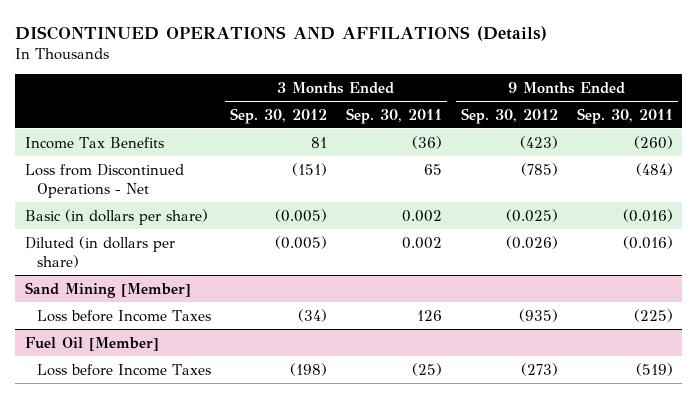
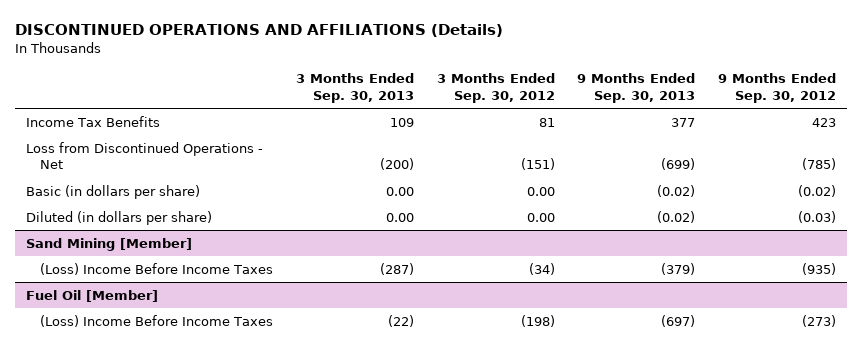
- DISCONTINUED OPERATIONS AND AFFILATIONS (Details)
+ DISCONTINUED OPERATIONS AND AFFILIATIONS (Details)
- | 3 Months Ended Sep. 30, 2012 | 3 Months Ended Sep. 30, 2011 | 9 Months Ended Sep. 30, 2012 | 9 Months Ended Sep. 30, 2011
+ | 3 Months Ended Sep. 30, 2013 | 3 Months Ended Sep. 30, 2012 | 9 Months Ended Sep. 30, 2013 | 9 Months Ended Sep. 30, 2012
- Income Tax Benefits | 81 | (36) | (423) | (260)
+ Income Tax Benefits | 109 | 81 | 377 | 423
- Basic (in dollars per share) | (0.005) | 0.002 | (0.025) | (0.016)
- Diluted (in dollars per share) | (0.005) | 0.002 | (0.026) | (0.016)
+ Basic (in dollars per share) | 0.00 | 0.00 | (0.02) | (0.02)
+ Diluted (in dollars per share) | 0.00 | 0.00 | (0.02) | (0.03)
@ Sand Mining [Member]
- Loss before Income Taxes | (34) | 126 | (935) | (225)
+ (Loss) Income Before Income Taxes | (287) | (34) | (379) | (935)
@ Fuel Oil [Member]
- Loss before Income Taxes | (198) | (25) | (273) | (519)
+ (Loss) Income Before Income Taxes | (22) | (198) | (697) | (273)

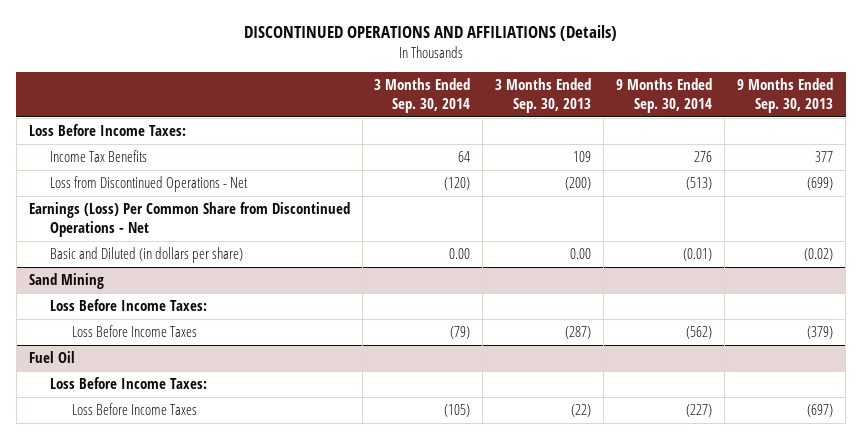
- | 3 Months Ended Sep. 30, 2013 | 3 Months Ended Sep. 30, 2012 | 9 Months Ended Sep. 30, 2013 | 9 Months Ended Sep. 30, 2012
+ | 3 Months Ended Sep. 30, 2014 | 3 Months Ended Sep. 30, 2013 | 9 Months Ended Sep. 30, 2014 | 9 Months Ended Sep. 30, 2013
+ Loss Before Income Taxes:
- Basic (in dollars per share) | 0.00 | 0.00 | (0.02) | (0.02)
- Diluted (in dollars per share) | 0.00 | 0.00 | (0.02) | (0.03)
- Sand Mining [Member]
- (Loss) Income Before Income Taxes | (287) | (34) | (379) | (935)
- Fuel Oil [Member]
- (Loss) Income Before Income Taxes | (22) | (198) | (697) | (273)
+ Earnings (Loss) Per Common Share from Discontinued Operations - Net
+ Basic and Diluted (in dollars per share) | 0.00 | 0.00 | (0.01) | (0.02)
+ Sand Mining
+ Loss Before Income Taxes:
+ Loss Before Income Taxes | (79) | (287) | (562) | (379)
+ Fuel Oil
+ Loss Before Income Taxes:
+ Loss Before Income Taxes | (105) | (22) | (227) | (697)

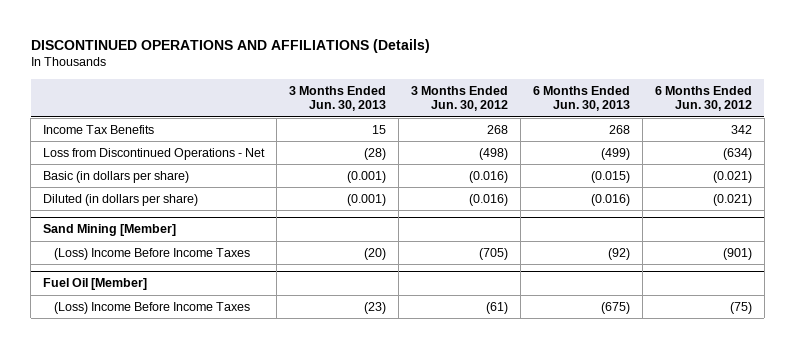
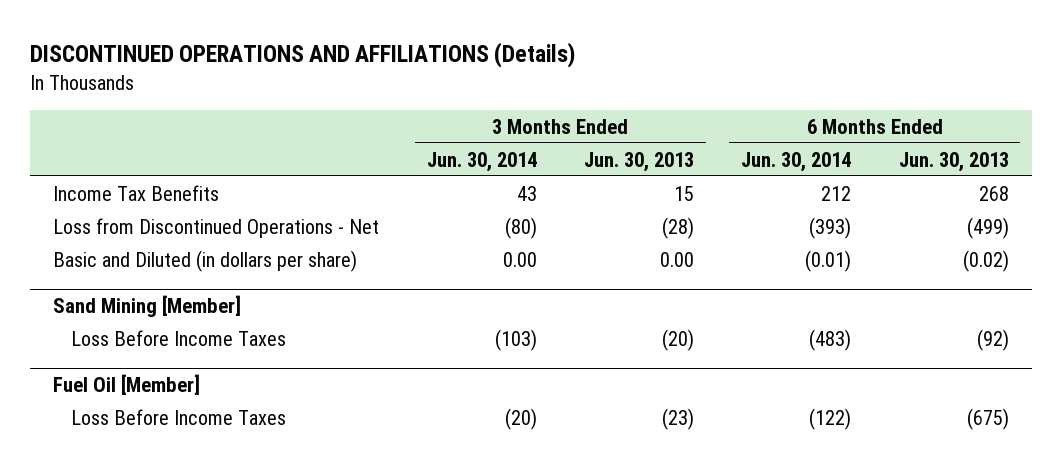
- | 3 Months Ended Jun. 30, 2013 | 3 Months Ended Jun. 30, 2012 | 6 Months Ended Jun. 30, 2013 | 6 Months Ended Jun. 30, 2012
+ | 3 Months Ended Jun. 30, 2014 | 3 Months Ended Jun. 30, 2013 | 6 Months Ended Jun. 30, 2014 | 6 Months Ended Jun. 30, 2013
- Basic (in dollars per share) | (0.001) | (0.016) | (0.015) | (0.021)
- Diluted (in dollars per share) | (0.001) | (0.016) | (0.016) | (0.021)
+ Basic and Diluted (in dollars per share) | 0.00 | 0.00 | (0.01) | (0.02)
@ Sand Mining [Member]
- (Loss) Income Before Income Taxes | (20) | (705) | (92) | (901)
+ Loss Before Income Taxes | (103) | (20) | (483) | (92)
@ Fuel Oil [Member]
- (Loss) Income Before Income Taxes | (23) | (61) | (675) | (75)
+ Loss Before Income Taxes | (20) | (23) | (122) | (675)

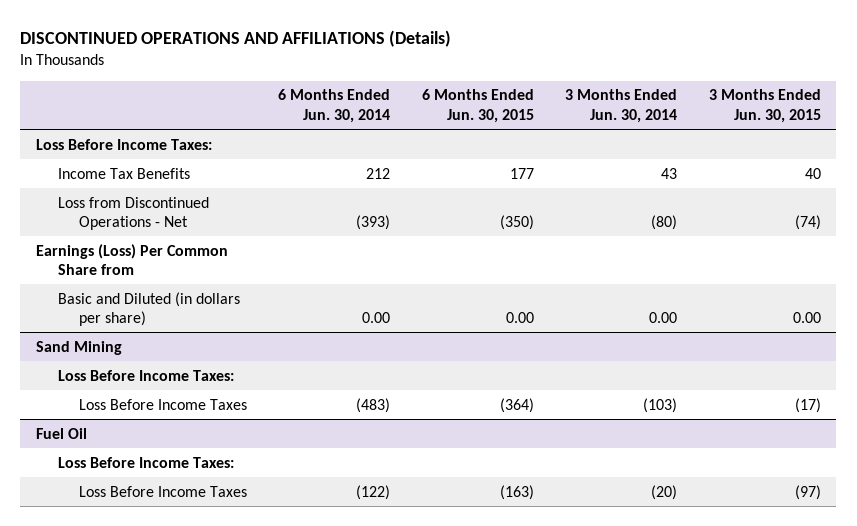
- | 3 Months Ended Jun. 30, 2014 | 3 Months Ended Jun. 30, 2013 | 6 Months Ended Jun. 30, 2014 | 6 Months Ended Jun. 30, 2013
+ | 6 Months Ended Jun. 30, 2014 | 6 Months Ended Jun. 30, 2015 | 3 Months Ended Jun. 30, 2014 | 3 Months Ended Jun. 30, 2015
+ Loss Before Income Taxes:
- Basic and Diluted (in dollars per share) | 0.00 | 0.00 | (0.01) | (0.02)
- Sand Mining [Member]
+ Earnings (Loss) Per Common Share from
+ Basic and Diluted (in dollars per share) | 0.00 | 0.00 | 0.00 | 0.00
+ Sand Mining
+ Loss Before Income Taxes:
- Fuel Oil [Member]
+ Fuel Oil
+ Loss Before Income Taxes:

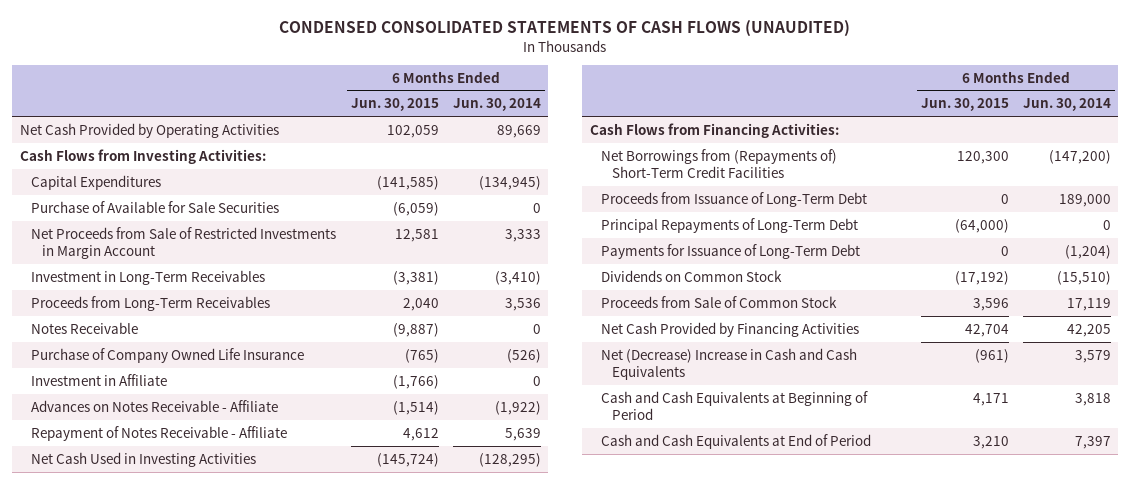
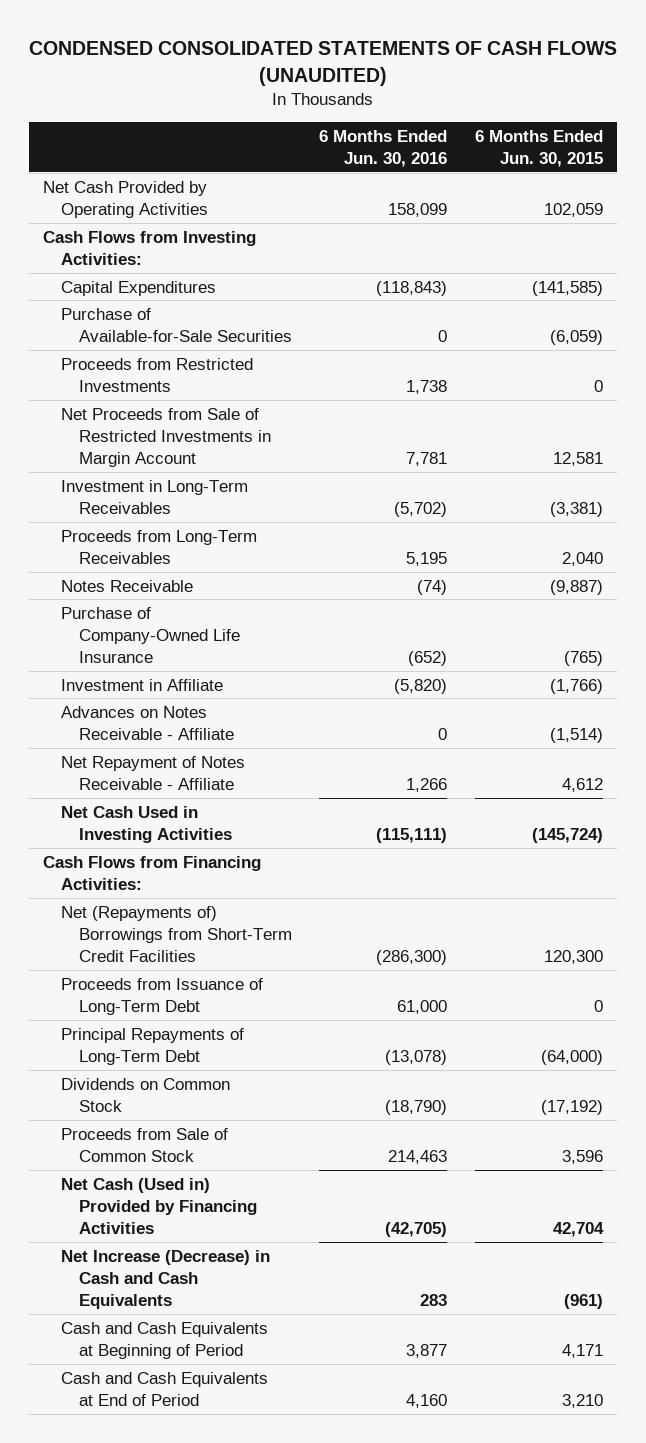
- | 6 Months Ended Jun. 30, 2015 | 6 Months Ended Jun. 30, 2014
+ | 6 Months Ended Jun. 30, 2016 | 6 Months Ended Jun. 30, 2015
- Purchase of Available for Sale Securities | (6,059) | 0
+ Purchase of Available-for-Sale Securities | 0 | (6,059)
+ Proceeds from Restricted Investments | 1,738 | 0
- Purchase of Company Owned Life Insurance | (765) | (526)
+ Purchase of Company-Owned Life Insurance | (652) | (765)
- Repayment of Notes Receivable - Affiliate | 4,612 | 5,639
+ Net Repayment of Notes Receivable - Affiliate | 1,266 | 4,612
- Net Borrowings from (Repayments of) Short-Term Credit Facilities | 120,300 | (147,200)
+ Net (Repayments of) Borrowings from Short-Term Credit Facilities | (286,300) | 120,300
- Payments for Issuance of Long-Term Debt | 0 | (1,204)
- Net Cash Provided by Financing Activities | 42,704 | 42,205
- Net (Decrease) Increase in Cash and Cash Equivalents | (961) | 3,579
+ Net Cash (Used in) Provided by Financing Activities | (42,705) | 42,704
+ Net Increase (Decrease) in Cash and Cash Equivalents | 283 | (961)

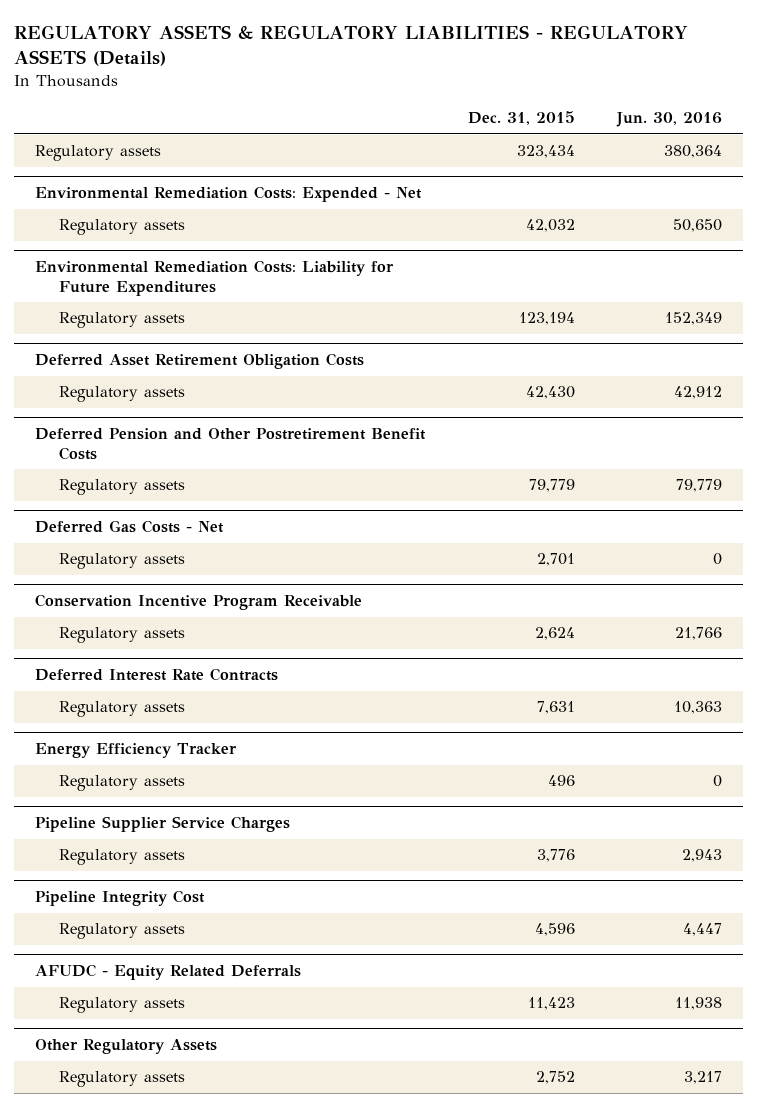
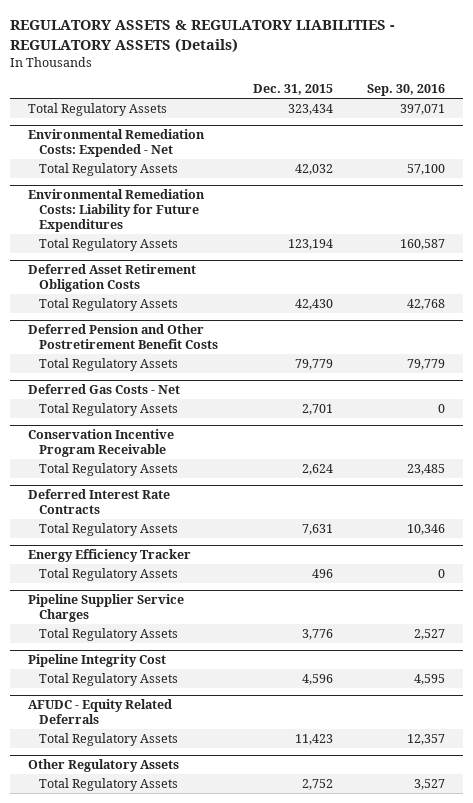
- | Dec. 31, 2015 | Jun. 30, 2016
+ | Dec. 31, 2015 | Sep. 30, 2016
- Regulatory assets | 323,434 | 380,364
+ Total Regulatory Assets | 323,434 | 397,071
@ Environmental Remediation Costs: Expended - Net
- Regulatory assets | 42,032 | 50,650
+ Total Regulatory Assets | 42,032 | 57,100
@ Environmental Remediation Costs: Liability for Future Expenditures
- Regulatory assets | 123,194 | 152,349
+ Total Regulatory Assets | 123,194 | 160,587
@ Deferred Asset Retirement Obligation Costs
- Regulatory assets | 42,430 | 42,912
+ Total Regulatory Assets | 42,430 | 42,768
@ Deferred Pension and Other Postretirement Benefit Costs
- Regulatory assets | 79,779 | 79,779
+ Total Regulatory Assets | 79,779 | 79,779
@ Deferred Gas Costs - Net
- Regulatory assets | 2,701 | 0
+ Total Regulatory Assets | 2,701 | 0
@ Conservation Incentive Program Receivable
- Regulatory assets | 2,624 | 21,766
+ Total Regulatory Assets | 2,624 | 23,485
@ Deferred Interest Rate Contracts
- Regulatory assets | 7,631 | 10,363
+ Total Regulatory Assets | 7,631 | 10,346
@ Energy Efficiency Tracker
- Regulatory assets | 496 | 0
+ Total Regulatory Assets | 496 | 0
@ Pipeline Supplier Service Charges
- Regulatory assets | 3,776 | 2,943
+ Total Regulatory Assets | 3,776 | 2,527
@ Pipeline Integrity Cost
- Regulatory assets | 4,596 | 4,447
+ Total Regulatory Assets | 4,596 | 4,595
@ AFUDC - Equity Related Deferrals
- Regulatory assets | 11,423 | 11,938
+ Total Regulatory Assets | 11,423 | 12,357
@ Other Regulatory Assets
- Regulatory assets | 2,752 | 3,217
+ Total Regulatory Assets | 2,752 | 3,527

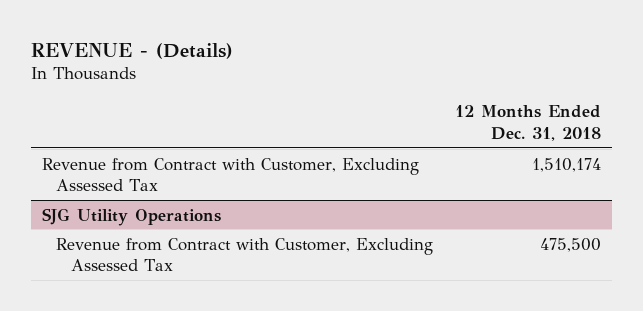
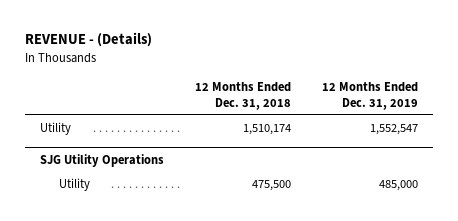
- | 12 Months Ended Dec. 31, 2018
+ | 12 Months Ended Dec. 31, 2018 | 12 Months Ended Dec. 31, 2019
- Revenue from Contract with Customer, Excluding Assessed Tax | 1,510,174
+ Utility | 1,510,174 | 1,552,547
@ SJG Utility Operations
- Revenue from Contract with Customer, Excluding Assessed Tax | 475,500
+ Utility | 475,500 | 485,000

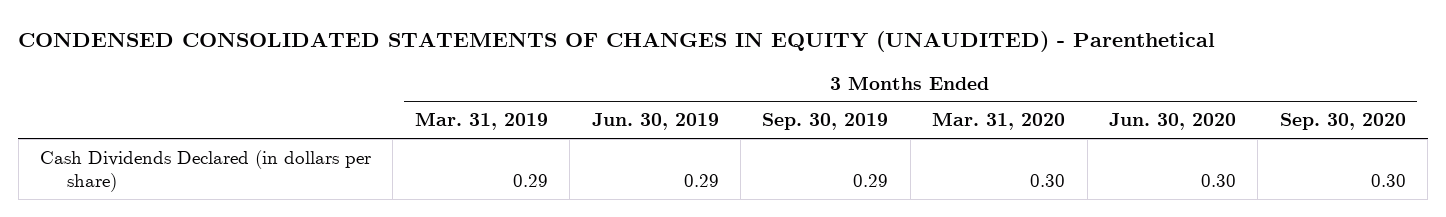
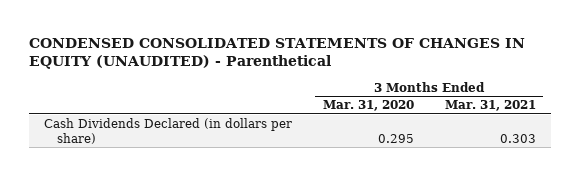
- | 3 Months Ended Mar. 31, 2019 | 3 Months Ended Jun. 30, 2019 | 3 Months Ended Sep. 30, 2019 | 3 Months Ended Mar. 31, 2020 | 3 Months Ended Jun. 30, 2020 | 3 Months Ended Sep. 30, 2020
+ | 3 Months Ended Mar. 31, 2020 | 3 Months Ended Mar. 31, 2021
- Cash Dividends Declared (in dollars per share) | 0.29 | 0.29 | 0.29 | 0.30 | 0.30 | 0.30
+ Cash Dividends Declared (in dollars per share) | 0.295 | 0.303

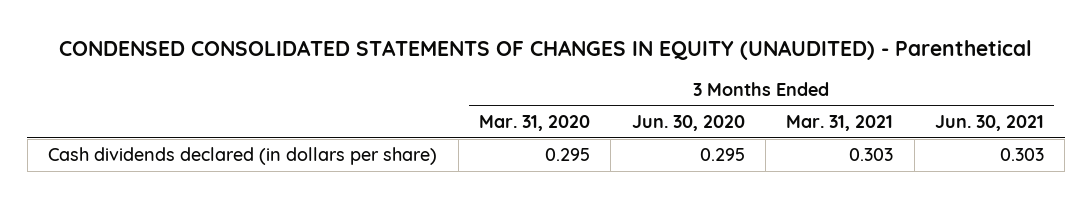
- | 3 Months Ended Mar. 31, 2020 | 3 Months Ended Mar. 31, 2021
+ | 3 Months Ended Mar. 31, 2020 | 3 Months Ended Jun. 30, 2020 | 3 Months Ended Mar. 31, 2021 | 3 Months Ended Jun. 30, 2021
- Cash Dividends Declared (in dollars per share) | 0.295 | 0.303
+ Cash dividends declared (in dollars per share) | 0.295 | 0.295 | 0.303 | 0.303

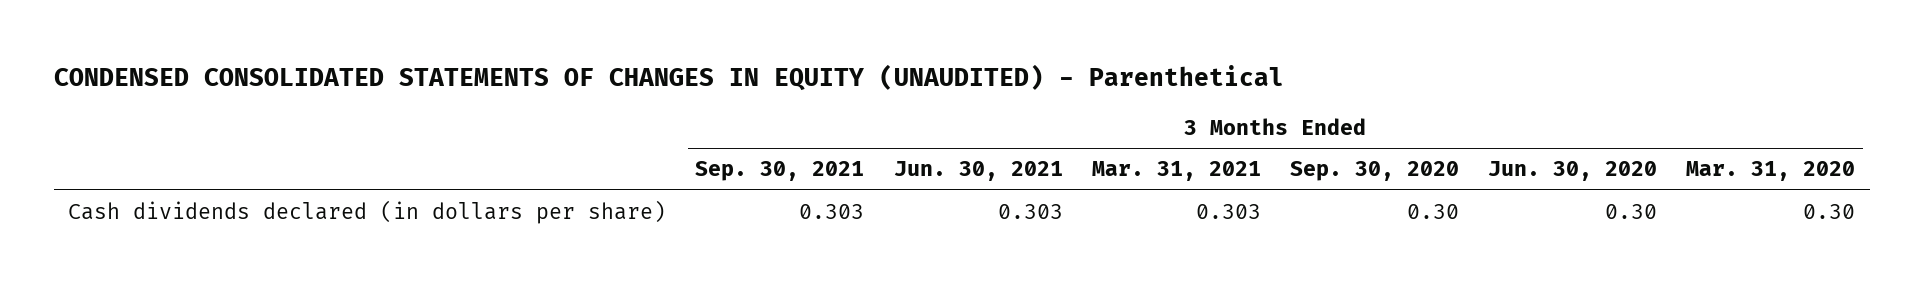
- | 3 Months Ended Mar. 31, 2020 | 3 Months Ended Jun. 30, 2020 | 3 Months Ended Mar. 31, 2021 | 3 Months Ended Jun. 30, 2021
+ | 3 Months Ended Sep. 30, 2021 | 3 Months Ended Jun. 30, 2021 | 3 Months Ended Mar. 31, 2021 | 3 Months Ended Sep. 30, 2020 | 3 Months Ended Jun. 30, 2020 | 3 Months Ended Mar. 31, 2020
- Cash dividends declared (in dollars per share) | 0.295 | 0.295 | 0.303 | 0.303
+ Cash dividends declared (in dollars per share) | 0.303 | 0.303 | 0.303 | 0.30 | 0.30 | 0.30

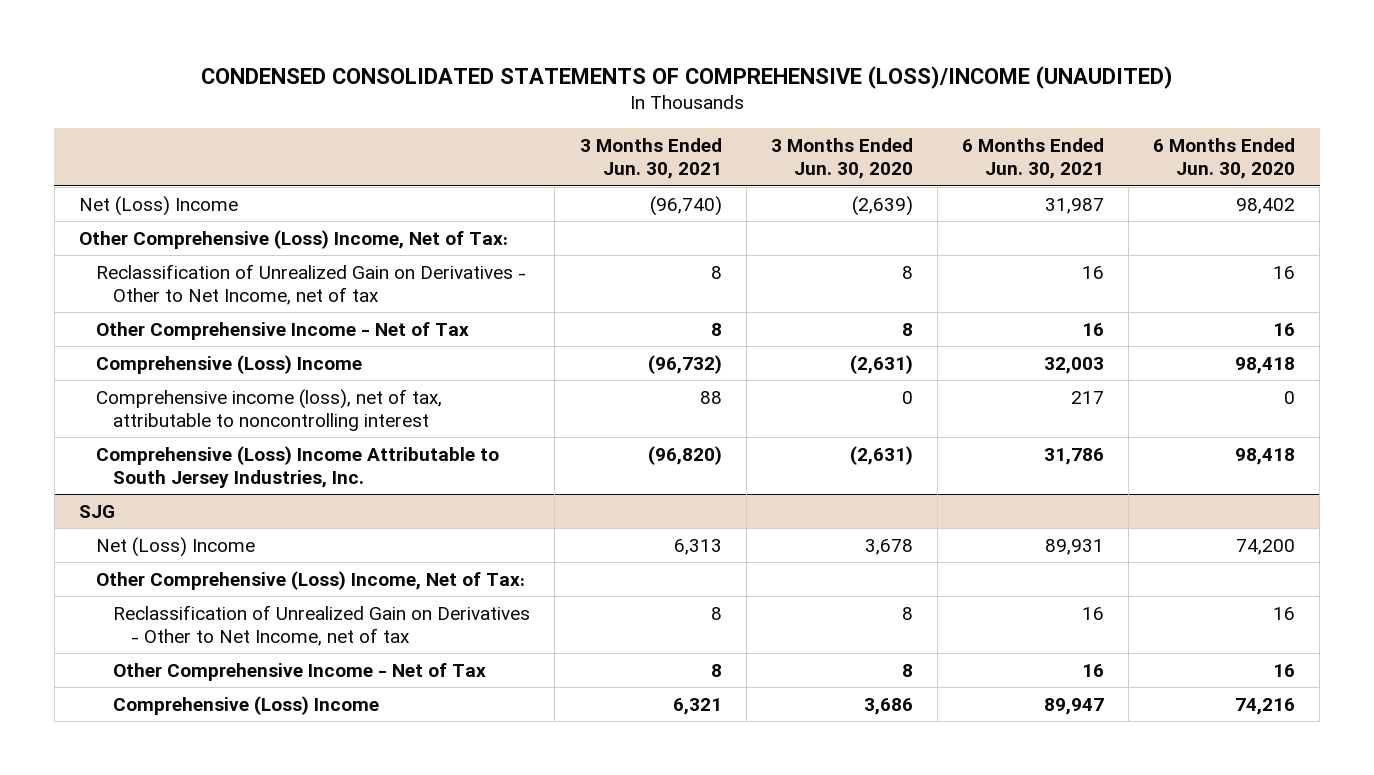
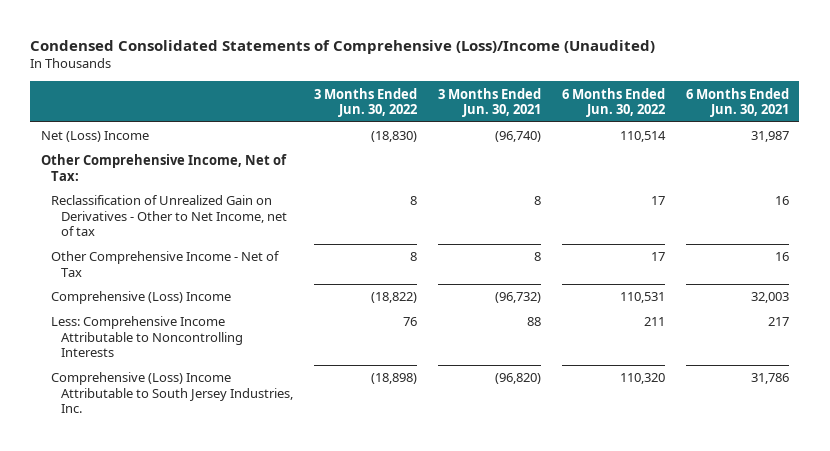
- CONDENSED CONSOLIDATED STATEMENTS OF COMPREHENSIVE (LOSS)/INCOME (UNAUDITED)
+ Condensed Consolidated Statements of Comprehensive (Loss)/Income (Unaudited)
- | 3 Months Ended Jun. 30, 2021 | 3 Months Ended Jun. 30, 2020 | 6 Months Ended Jun. 30, 2021 | 6 Months Ended Jun. 30, 2020
+ | 3 Months Ended Jun. 30, 2022 | 3 Months Ended Jun. 30, 2021 | 6 Months Ended Jun. 30, 2022 | 6 Months Ended Jun. 30, 2021
- Other Comprehensive (Loss) Income, Net of Tax:
+ Other Comprehensive Income, Net of Tax:
- Comprehensive income (loss), net of tax, attributable to noncontrolling interest | 88 | 0 | 217 | 0
+ Less: Comprehensive Income Attributable to Noncontrolling Interests | 76 | 88 | 211 | 217
- SJG
- Net (Loss) Income | 6,313 | 3,678 | 89,931 | 74,200
- Other Comprehensive (Loss) Income, Net of Tax:
- Reclassification of Unrealized Gain on Derivatives - Other to Net Income, net of tax | 8 | 8 | 16 | 16
- Other Comprehensive Income - Net of Tax | 8 | 8 | 16 | 16
- Comprehensive (Loss) Income | 6,321 | 3,686 | 89,947 | 74,216

